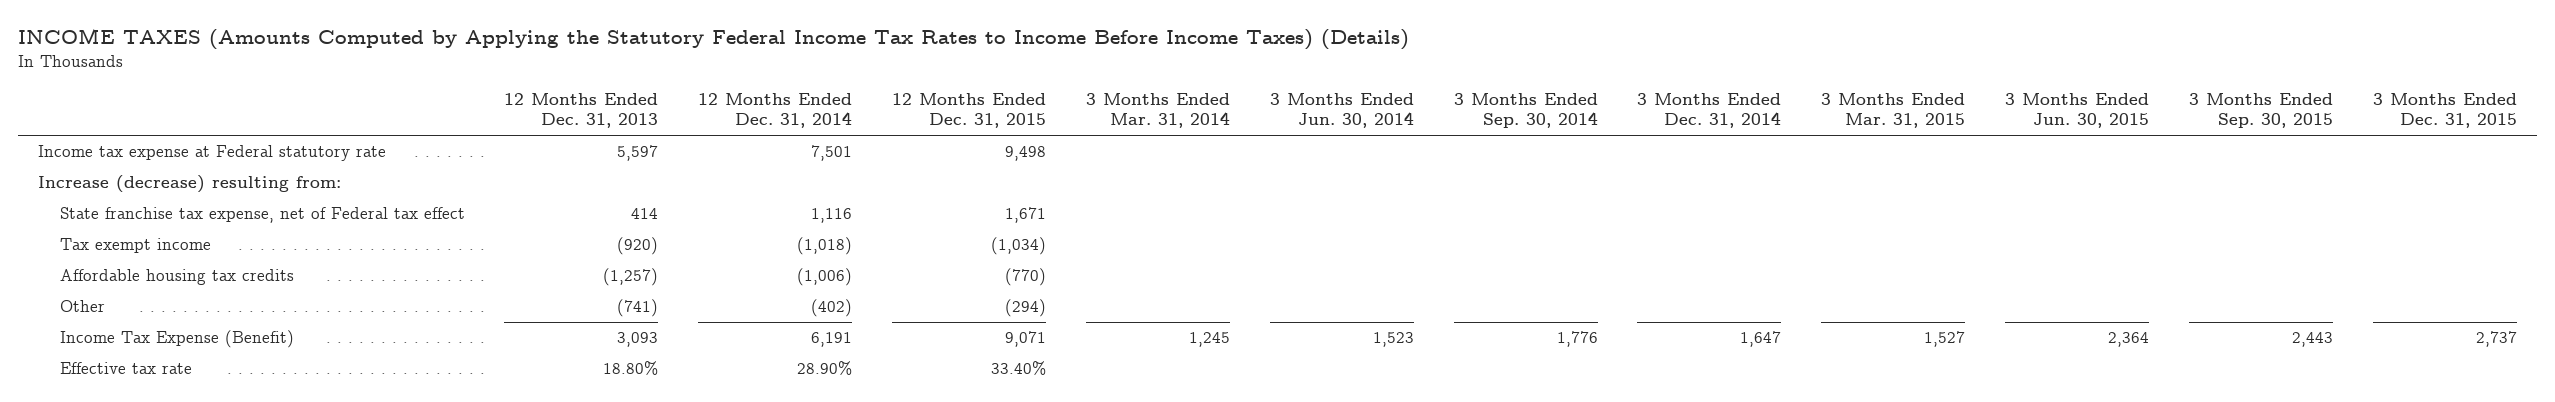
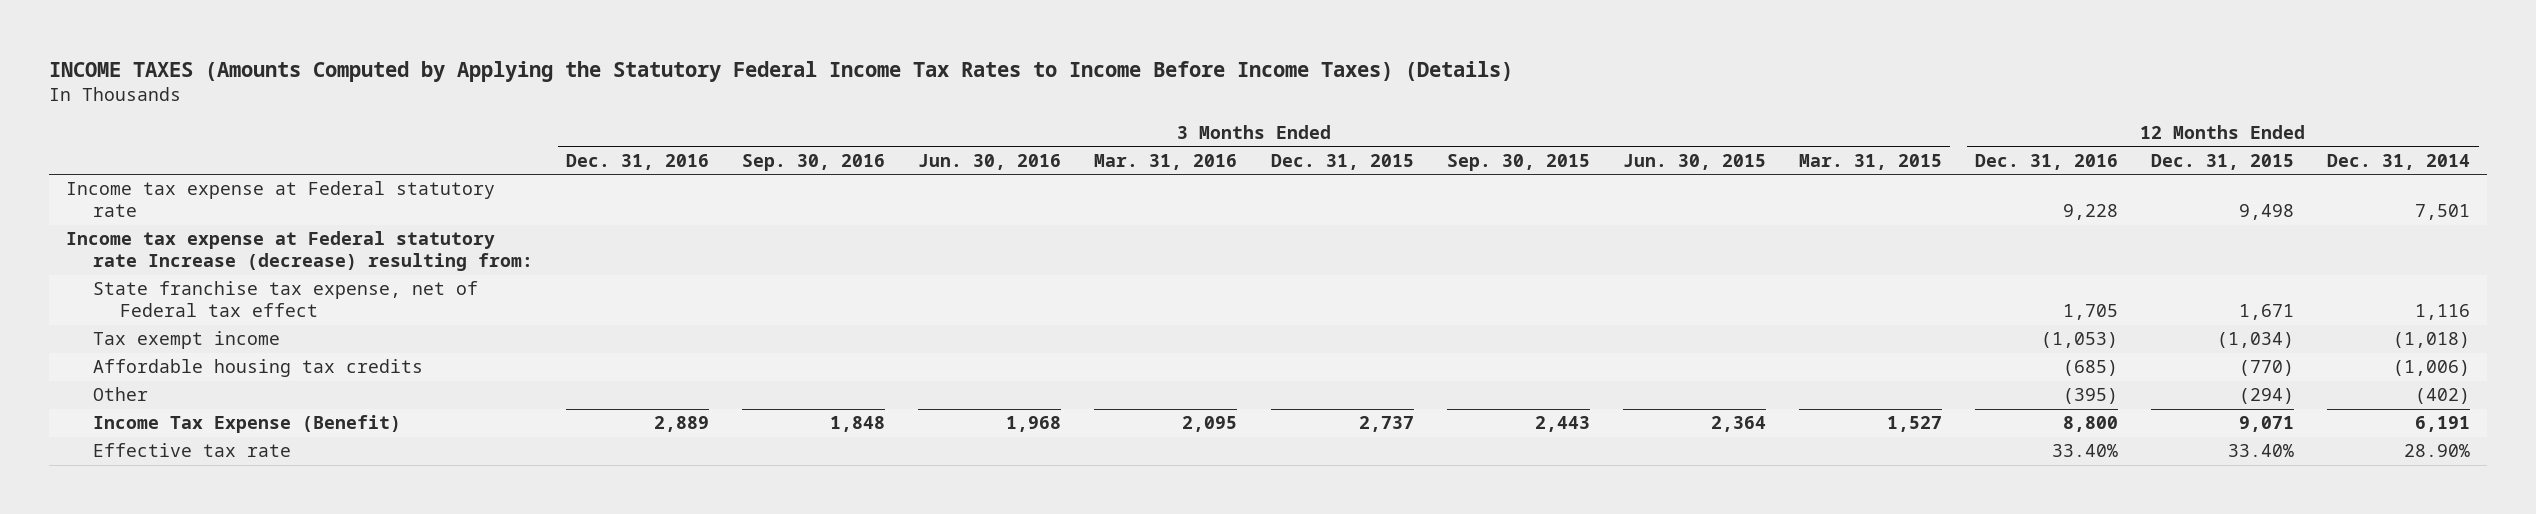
- | 12 Months Ended Dec. 31, 2013 | 12 Months Ended Dec. 31, 2014 | 12 Months Ended Dec. 31, 2015 | 3 Months Ended Mar. 31, 2014 | 3 Months Ended Jun. 30, 2014 | 3 Months Ended Sep. 30, 2014 | 3 Months Ended Dec. 31, 2014 | 3 Months Ended Mar. 31, 2015 | 3 Months Ended Jun. 30, 2015 | 3 Months Ended Sep. 30, 2015 | 3 Months Ended Dec. 31, 2015
+ | 3 Months Ended Dec. 31, 2016 | 3 Months Ended Sep. 30, 2016 | 3 Months Ended Jun. 30, 2016 | 3 Months Ended Mar. 31, 2016 | 3 Months Ended Dec. 31, 2015 | 3 Months Ended Sep. 30, 2015 | 3 Months Ended Jun. 30, 2015 | 3 Months Ended Mar. 31, 2015 | 12 Months Ended Dec. 31, 2016 | 12 Months Ended Dec. 31, 2015 | 12 Months Ended Dec. 31, 2014
- Increase (decrease) resulting from:
+ Income tax expense at Federal statutory rate Increase (decrease) resulting from:

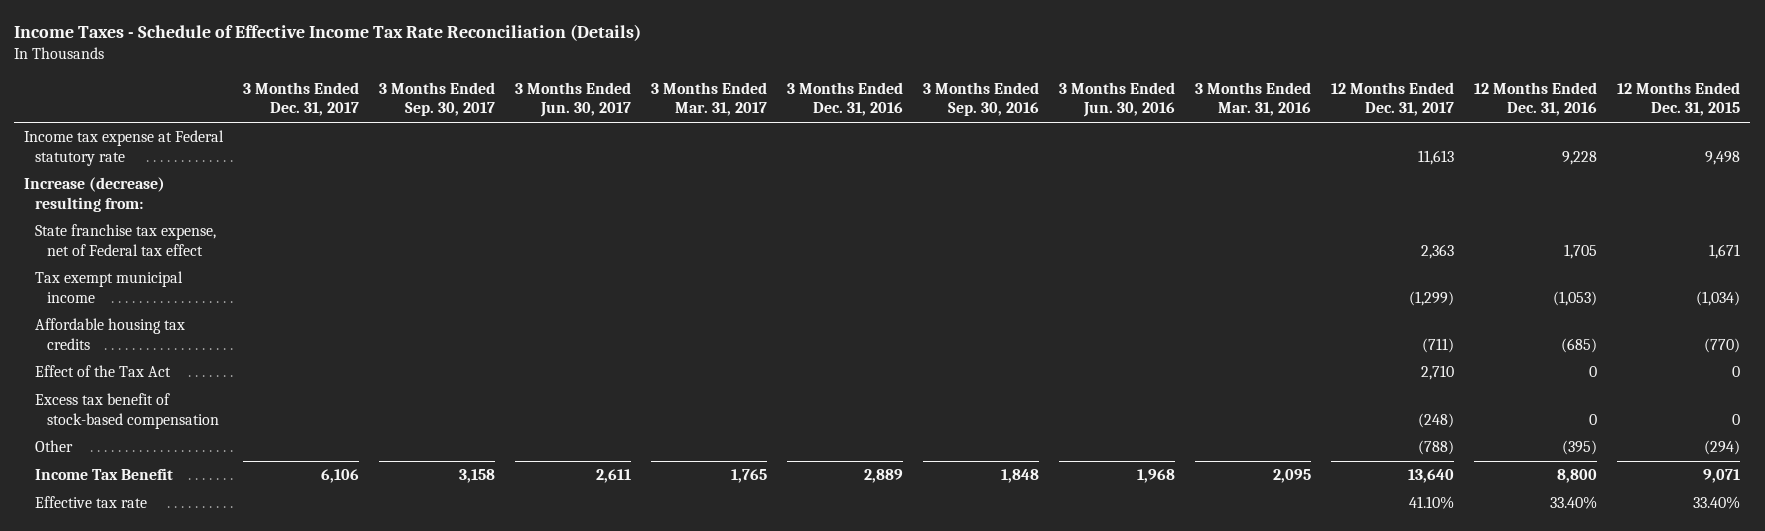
- INCOME TAXES (Amounts Computed by Applying the Statutory Federal Income Tax Rates to Income Before Income Taxes) (Details)
+ Income Taxes - Schedule of Effective Income Tax Rate Reconciliation (Details)
- | 3 Months Ended Dec. 31, 2016 | 3 Months Ended Sep. 30, 2016 | 3 Months Ended Jun. 30, 2016 | 3 Months Ended Mar. 31, 2016 | 3 Months Ended Dec. 31, 2015 | 3 Months Ended Sep. 30, 2015 | 3 Months Ended Jun. 30, 2015 | 3 Months Ended Mar. 31, 2015 | 12 Months Ended Dec. 31, 2016 | 12 Months Ended Dec. 31, 2015 | 12 Months Ended Dec. 31, 2014
+ | 3 Months Ended Dec. 31, 2017 | 3 Months Ended Sep. 30, 2017 | 3 Months Ended Jun. 30, 2017 | 3 Months Ended Mar. 31, 2017 | 3 Months Ended Dec. 31, 2016 | 3 Months Ended Sep. 30, 2016 | 3 Months Ended Jun. 30, 2016 | 3 Months Ended Mar. 31, 2016 | 12 Months Ended Dec. 31, 2017 | 12 Months Ended Dec. 31, 2016 | 12 Months Ended Dec. 31, 2015
- Income tax expense at Federal statutory rate Increase (decrease) resulting from:
+ Increase (decrease) resulting from:
- Tax exempt income | | | | | | | | | (1,053) | (1,034) | (1,018)
+ Tax exempt municipal income | | | | | | | | | (1,299) | (1,053) | (1,034)
+ Effect of the Tax Act | | | | | | | | | 2,710 | 0 | 0
+ Excess tax benefit of stock-based compensation | | | | | | | | | (248) | 0 | 0
- Income Tax Expense (Benefit) | 2,889 | 1,848 | 1,968 | 2,095 | 2,737 | 2,443 | 2,364 | 1,527 | 8,800 | 9,071 | 6,191
+ Income Tax Benefit | 6,106 | 3,158 | 2,611 | 1,765 | 2,889 | 1,848 | 1,968 | 2,095 | 13,640 | 8,800 | 9,071

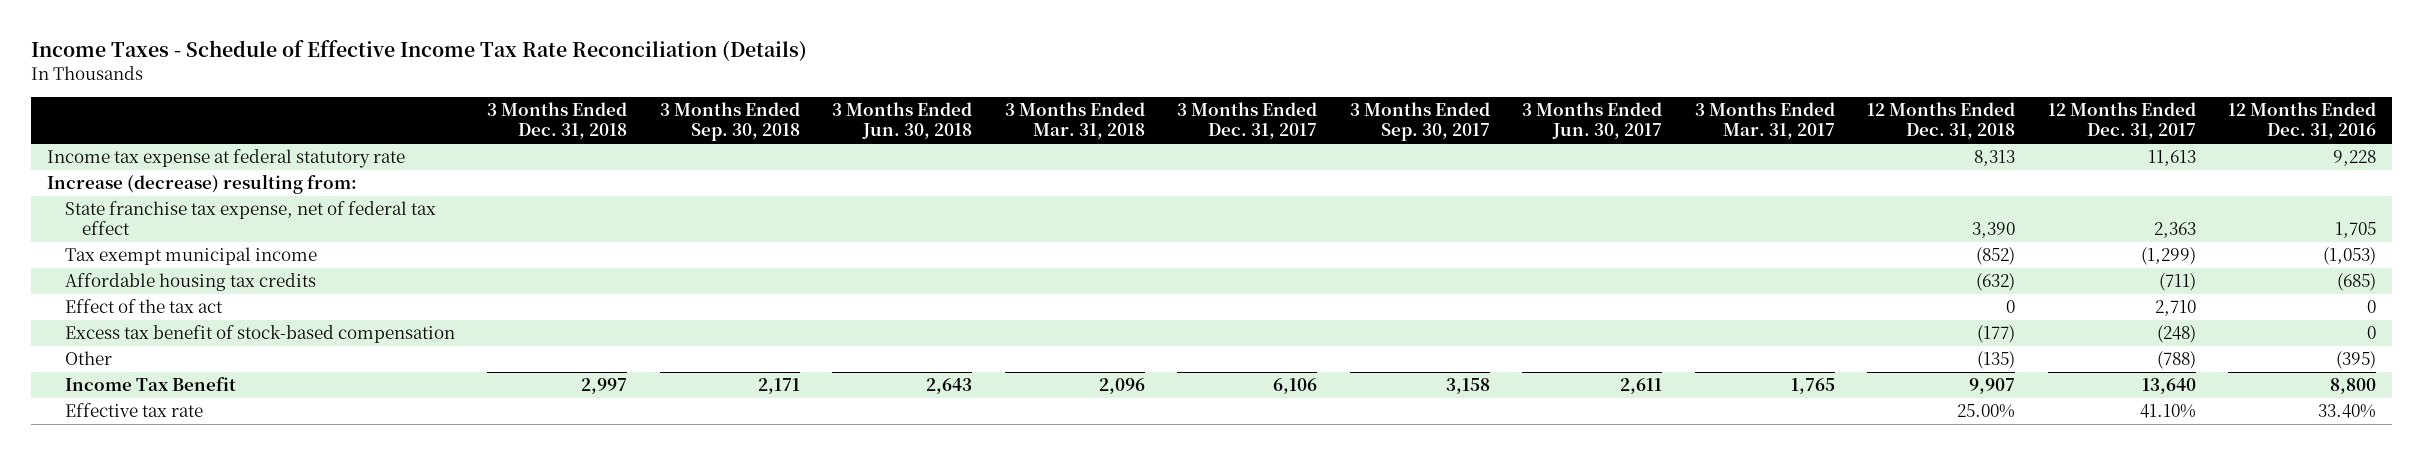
- | 3 Months Ended Dec. 31, 2017 | 3 Months Ended Sep. 30, 2017 | 3 Months Ended Jun. 30, 2017 | 3 Months Ended Mar. 31, 2017 | 3 Months Ended Dec. 31, 2016 | 3 Months Ended Sep. 30, 2016 | 3 Months Ended Jun. 30, 2016 | 3 Months Ended Mar. 31, 2016 | 12 Months Ended Dec. 31, 2017 | 12 Months Ended Dec. 31, 2016 | 12 Months Ended Dec. 31, 2015
+ | 3 Months Ended Dec. 31, 2018 | 3 Months Ended Sep. 30, 2018 | 3 Months Ended Jun. 30, 2018 | 3 Months Ended Mar. 31, 2018 | 3 Months Ended Dec. 31, 2017 | 3 Months Ended Sep. 30, 2017 | 3 Months Ended Jun. 30, 2017 | 3 Months Ended Mar. 31, 2017 | 12 Months Ended Dec. 31, 2018 | 12 Months Ended Dec. 31, 2017 | 12 Months Ended Dec. 31, 2016
- Income tax expense at Federal statutory rate | | | | | | | | | 11,613 | 9,228 | 9,498
+ Income tax expense at federal statutory rate | | | | | | | | | 8,313 | 11,613 | 9,228
- State franchise tax expense, net of Federal tax effect | | | | | | | | | 2,363 | 1,705 | 1,671
+ State franchise tax expense, net of federal tax effect | | | | | | | | | 3,390 | 2,363 | 1,705
- Effect of the Tax Act | | | | | | | | | 2,710 | 0 | 0
+ Effect of the tax act | | | | | | | | | 0 | 2,710 | 0

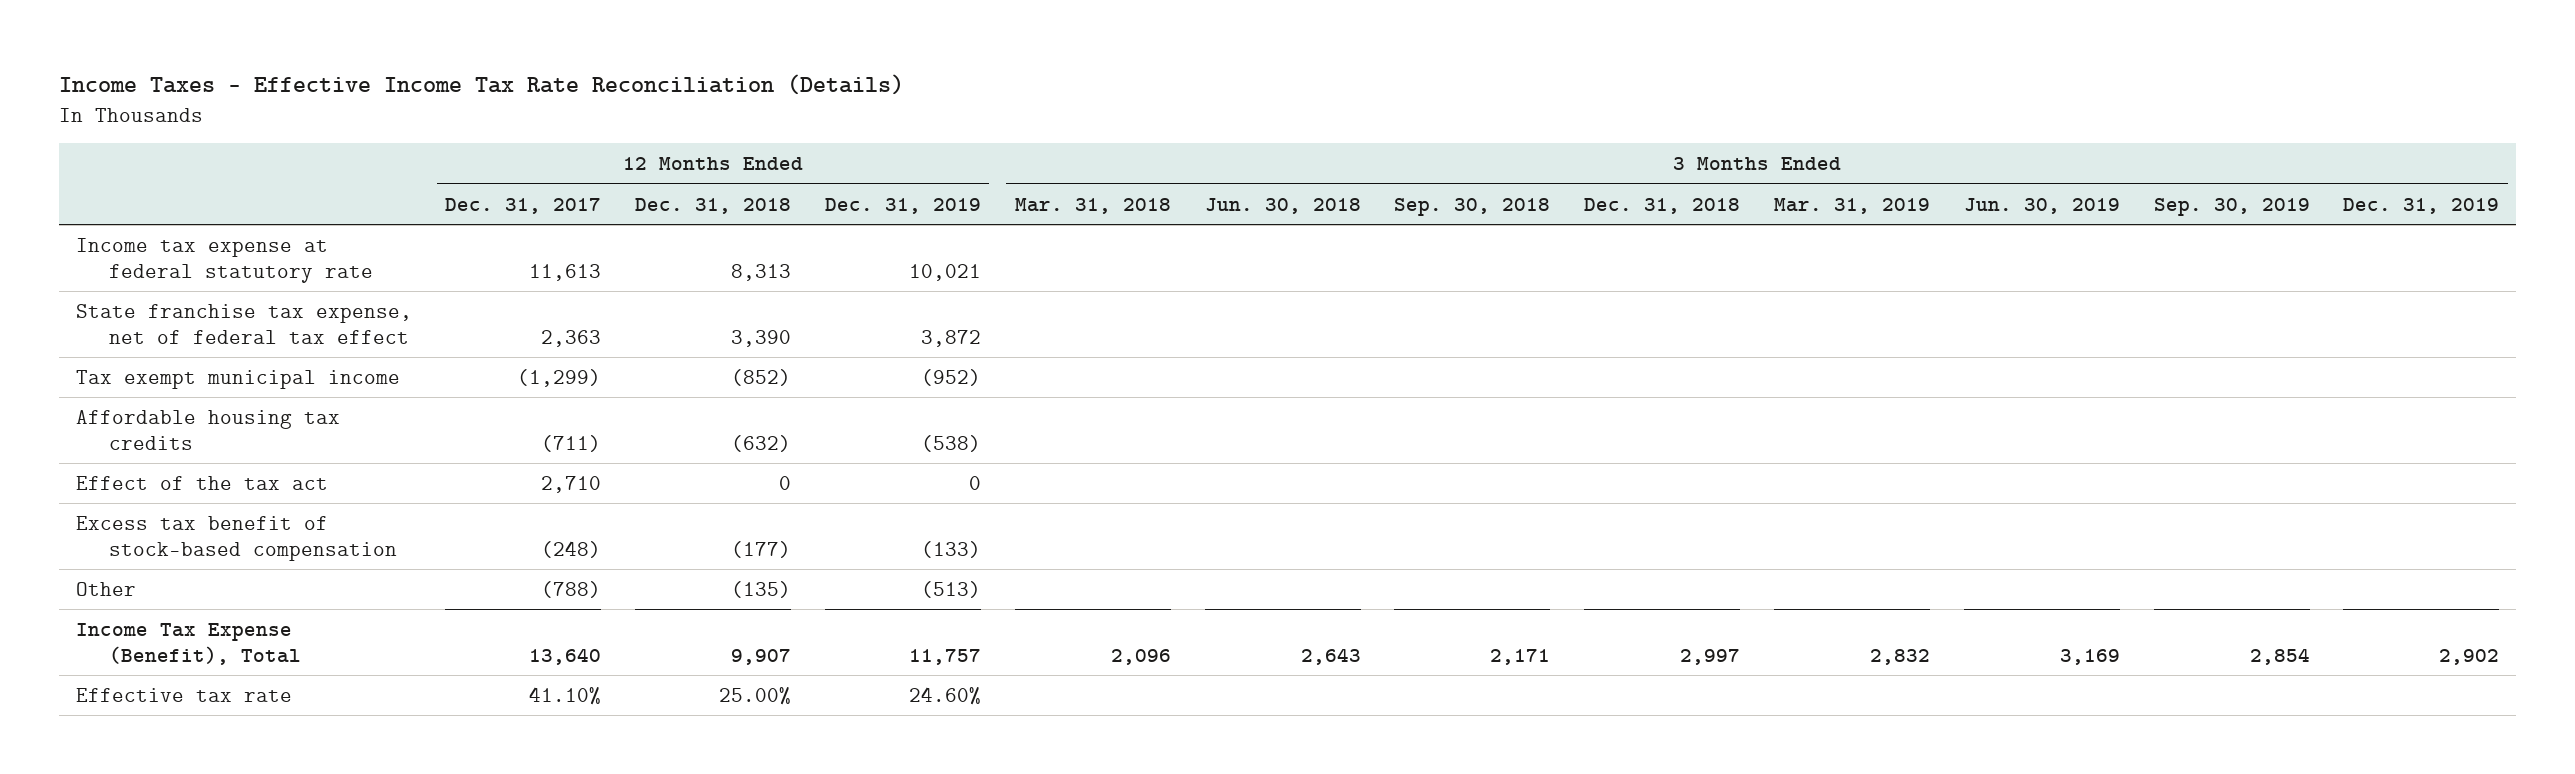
- Income Taxes - Schedule of Effective Income Tax Rate Reconciliation (Details)
+ Income Taxes - Effective Income Tax Rate Reconciliation (Details)
- | 3 Months Ended Dec. 31, 2018 | 3 Months Ended Sep. 30, 2018 | 3 Months Ended Jun. 30, 2018 | 3 Months Ended Mar. 31, 2018 | 3 Months Ended Dec. 31, 2017 | 3 Months Ended Sep. 30, 2017 | 3 Months Ended Jun. 30, 2017 | 3 Months Ended Mar. 31, 2017 | 12 Months Ended Dec. 31, 2018 | 12 Months Ended Dec. 31, 2017 | 12 Months Ended Dec. 31, 2016
+ | 12 Months Ended Dec. 31, 2017 | 12 Months Ended Dec. 31, 2018 | 12 Months Ended Dec. 31, 2019 | 3 Months Ended Mar. 31, 2018 | 3 Months Ended Jun. 30, 2018 | 3 Months Ended Sep. 30, 2018 | 3 Months Ended Dec. 31, 2018 | 3 Months Ended Mar. 31, 2019 | 3 Months Ended Jun. 30, 2019 | 3 Months Ended Sep. 30, 2019 | 3 Months Ended Dec. 31, 2019
- Increase (decrease) resulting from:
- Income Tax Benefit | 2,997 | 2,171 | 2,643 | 2,096 | 6,106 | 3,158 | 2,611 | 1,765 | 9,907 | 13,640 | 8,800
+ Income Tax Expense (Benefit), Total | 13,640 | 9,907 | 11,757 | 2,096 | 2,643 | 2,171 | 2,997 | 2,832 | 3,169 | 2,854 | 2,902

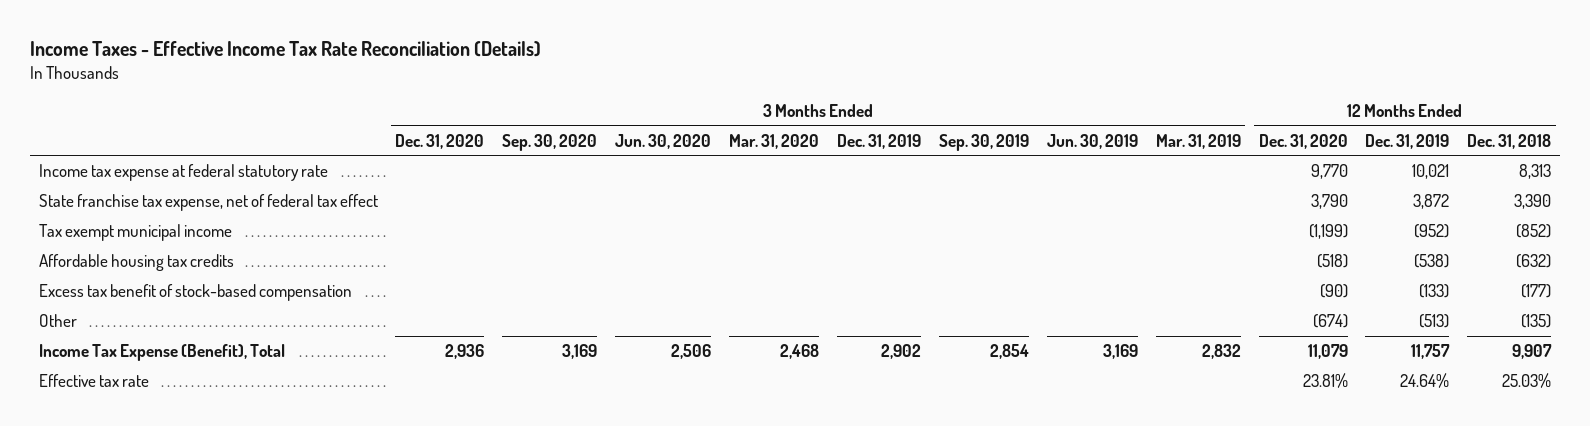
- | 12 Months Ended Dec. 31, 2017 | 12 Months Ended Dec. 31, 2018 | 12 Months Ended Dec. 31, 2019 | 3 Months Ended Mar. 31, 2018 | 3 Months Ended Jun. 30, 2018 | 3 Months Ended Sep. 30, 2018 | 3 Months Ended Dec. 31, 2018 | 3 Months Ended Mar. 31, 2019 | 3 Months Ended Jun. 30, 2019 | 3 Months Ended Sep. 30, 2019 | 3 Months Ended Dec. 31, 2019
+ | 3 Months Ended Dec. 31, 2020 | 3 Months Ended Sep. 30, 2020 | 3 Months Ended Jun. 30, 2020 | 3 Months Ended Mar. 31, 2020 | 3 Months Ended Dec. 31, 2019 | 3 Months Ended Sep. 30, 2019 | 3 Months Ended Jun. 30, 2019 | 3 Months Ended Mar. 31, 2019 | 12 Months Ended Dec. 31, 2020 | 12 Months Ended Dec. 31, 2019 | 12 Months Ended Dec. 31, 2018
- Effect of the tax act | 2,710 | 0 | 0 | | | | | | | |
- Effective tax rate | 41.10% | 25.00% | 24.60% | | | | | | | |
+ Effective tax rate | | | | | | | | | 23.81% | 24.64% | 25.03%

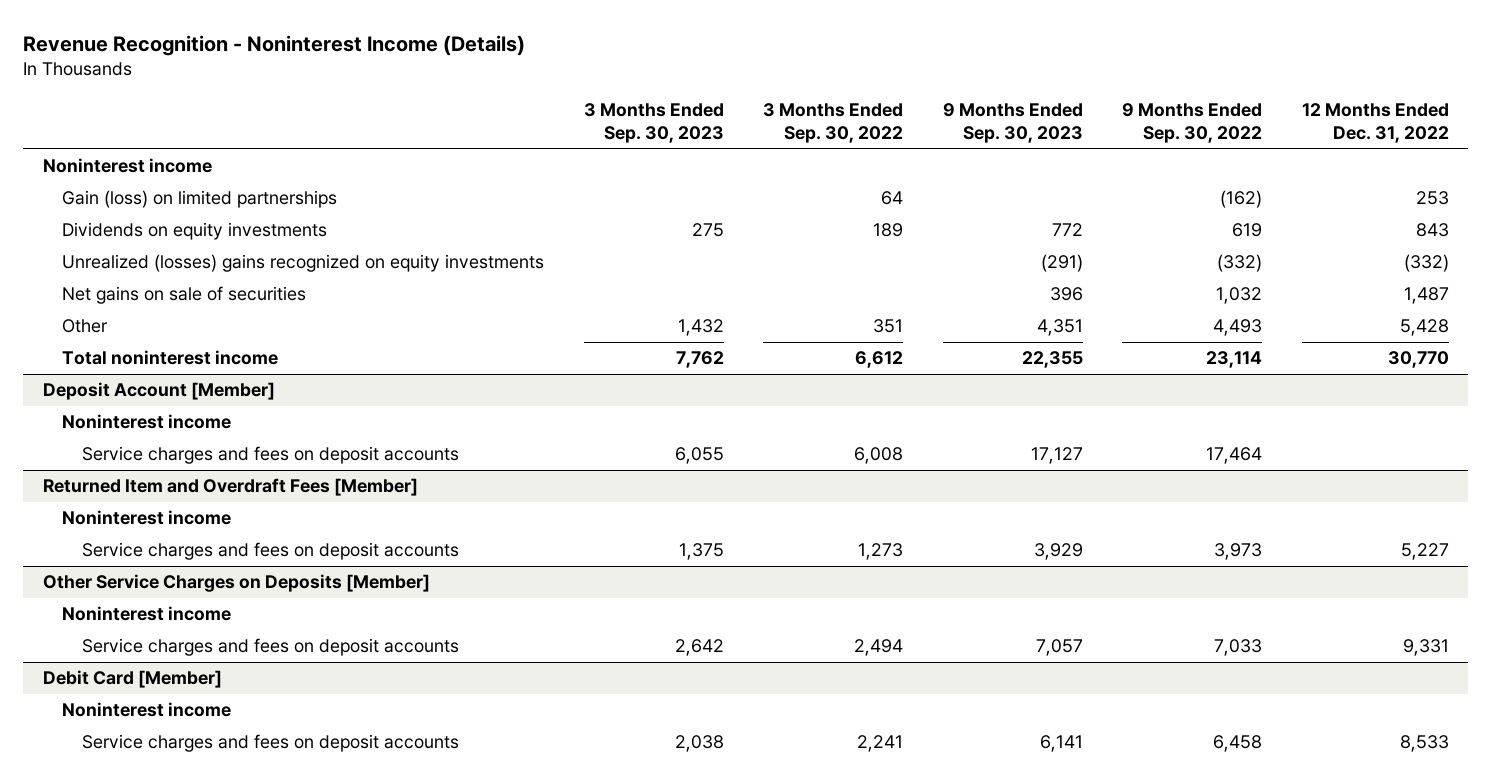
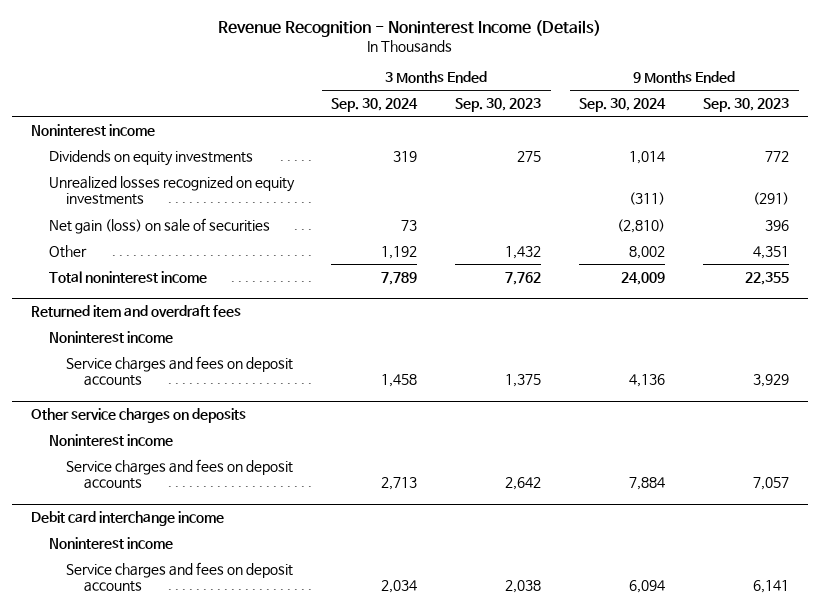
- | 3 Months Ended Sep. 30, 2023 | 3 Months Ended Sep. 30, 2022 | 9 Months Ended Sep. 30, 2023 | 9 Months Ended Sep. 30, 2022 | 12 Months Ended Dec. 31, 2022
+ | 3 Months Ended Sep. 30, 2024 | 3 Months Ended Sep. 30, 2023 | 9 Months Ended Sep. 30, 2024 | 9 Months Ended Sep. 30, 2023
- Gain (loss) on limited partnerships | | 64 | | (162) | 253
- Unrealized (losses) gains recognized on equity investments | | | (291) | (332) | (332)
- Net gains on sale of securities | | | 396 | 1,032 | 1,487
+ Unrealized losses recognized on equity investments | | | (311) | (291)
+ Net gain (loss) on sale of securities | 73 | | (2,810) | 396
- Deposit Account [Member]
- Noninterest income
- Service charges and fees on deposit accounts | 6,055 | 6,008 | 17,127 | 17,464 |
- Returned Item and Overdraft Fees [Member]
+ Returned item and overdraft fees
- Other Service Charges on Deposits [Member]
+ Other service charges on deposits
- Debit Card [Member]
+ Debit card interchange income

